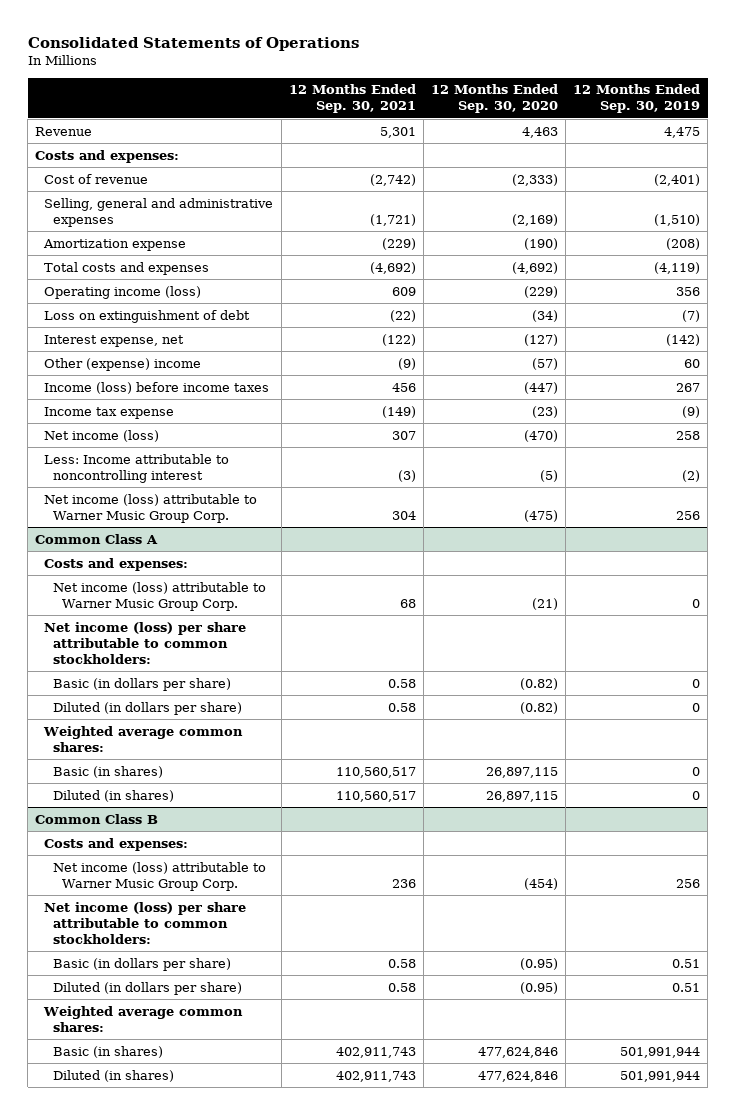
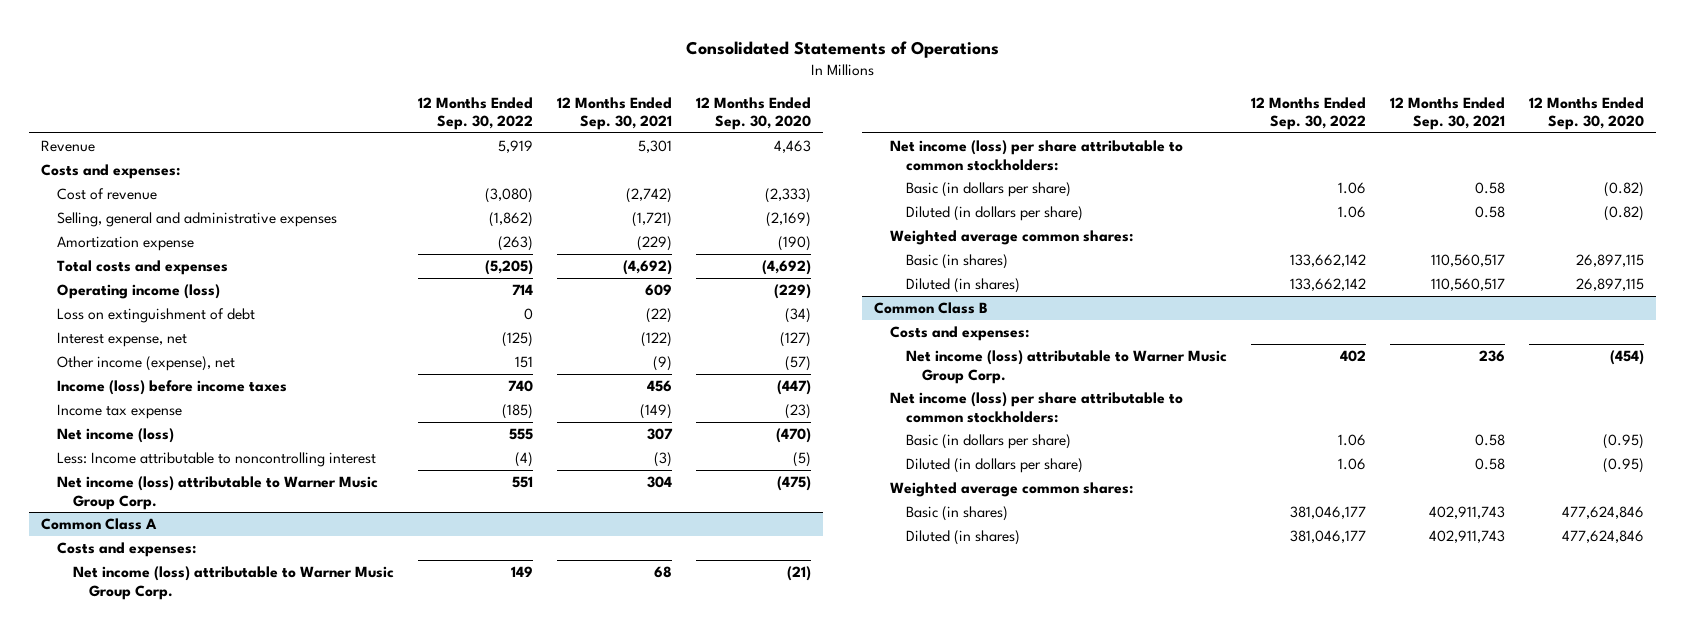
- | 12 Months Ended Sep. 30, 2021 | 12 Months Ended Sep. 30, 2020 | 12 Months Ended Sep. 30, 2019
+ | 12 Months Ended Sep. 30, 2022 | 12 Months Ended Sep. 30, 2021 | 12 Months Ended Sep. 30, 2020
- Other (expense) income | (9) | (57) | 60
+ Other income (expense), net | 151 | (9) | (57)

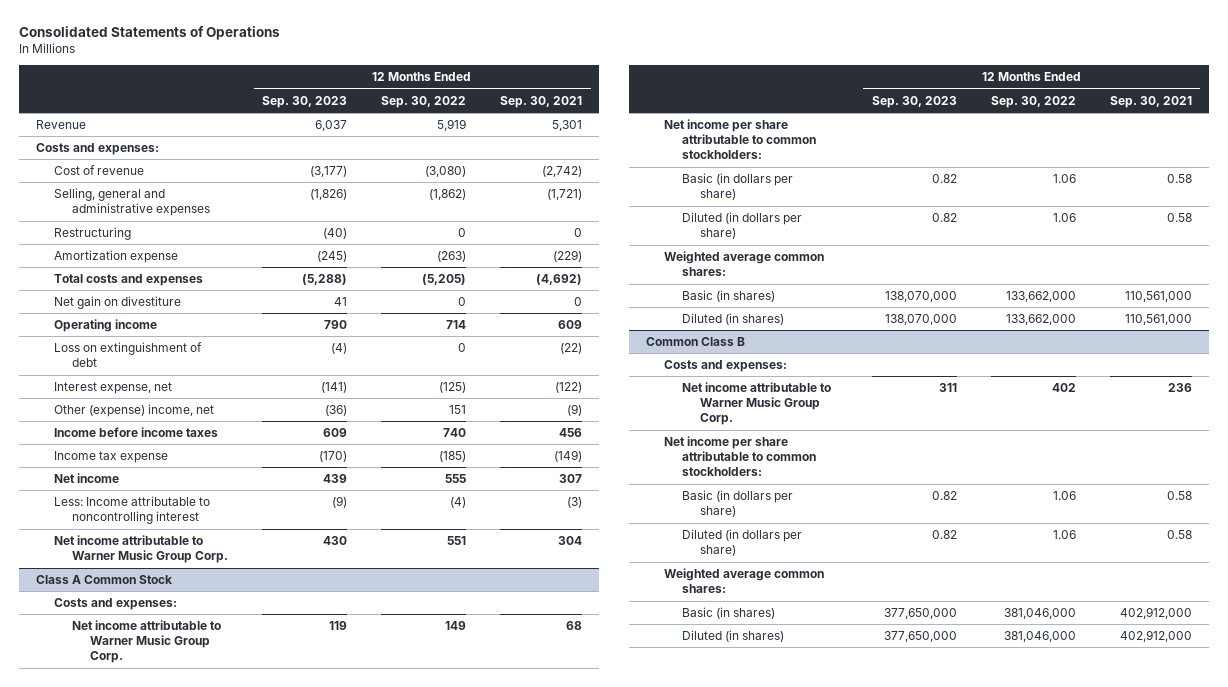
- | 12 Months Ended Sep. 30, 2022 | 12 Months Ended Sep. 30, 2021 | 12 Months Ended Sep. 30, 2020
+ | 12 Months Ended Sep. 30, 2023 | 12 Months Ended Sep. 30, 2022 | 12 Months Ended Sep. 30, 2021
+ Restructuring | (40) | 0 | 0
- Operating income (loss) | 714 | 609 | (229)
+ Net gain on divestiture | 41 | 0 | 0
+ Operating income | 790 | 714 | 609
- Other income (expense), net | 151 | (9) | (57)
- Income (loss) before income taxes | 740 | 456 | (447)
+ Other (expense) income, net | (36) | 151 | (9)
+ Income before income taxes | 609 | 740 | 456
- Net income (loss) | 555 | 307 | (470)
+ Net income | 439 | 555 | 307
- Net income (loss) attributable to Warner Music Group Corp. | 551 | 304 | (475)
- Common Class A
+ Net income attributable to Warner Music Group Corp. | 430 | 551 | 304
+ Class A Common Stock
- Net income (loss) attributable to Warner Music Group Corp. | 149 | 68 | (21)
- Net income (loss) per share attributable to common stockholders:
+ Net income attributable to Warner Music Group Corp. | 119 | 149 | 68
+ Net income per share attributable to common stockholders:
- Basic (in shares) | 133,662,142 | 110,560,517 | 26,897,115
- Diluted (in shares) | 133,662,142 | 110,560,517 | 26,897,115
+ Basic (in shares) | 138,070,000 | 133,662,000 | 110,561,000
+ Diluted (in shares) | 138,070,000 | 133,662,000 | 110,561,000
@ Common Class B
- Net income (loss) attributable to Warner Music Group Corp. | 402 | 236 | (454)
- Net income (loss) per share attributable to common stockholders:
+ Net income attributable to Warner Music Group Corp. | 311 | 402 | 236
+ Net income per share attributable to common stockholders:
- Basic (in shares) | 381,046,177 | 402,911,743 | 477,624,846
- Diluted (in shares) | 381,046,177 | 402,911,743 | 477,624,846
+ Basic (in shares) | 377,650,000 | 381,046,000 | 402,912,000
+ Diluted (in shares) | 377,650,000 | 381,046,000 | 402,912,000

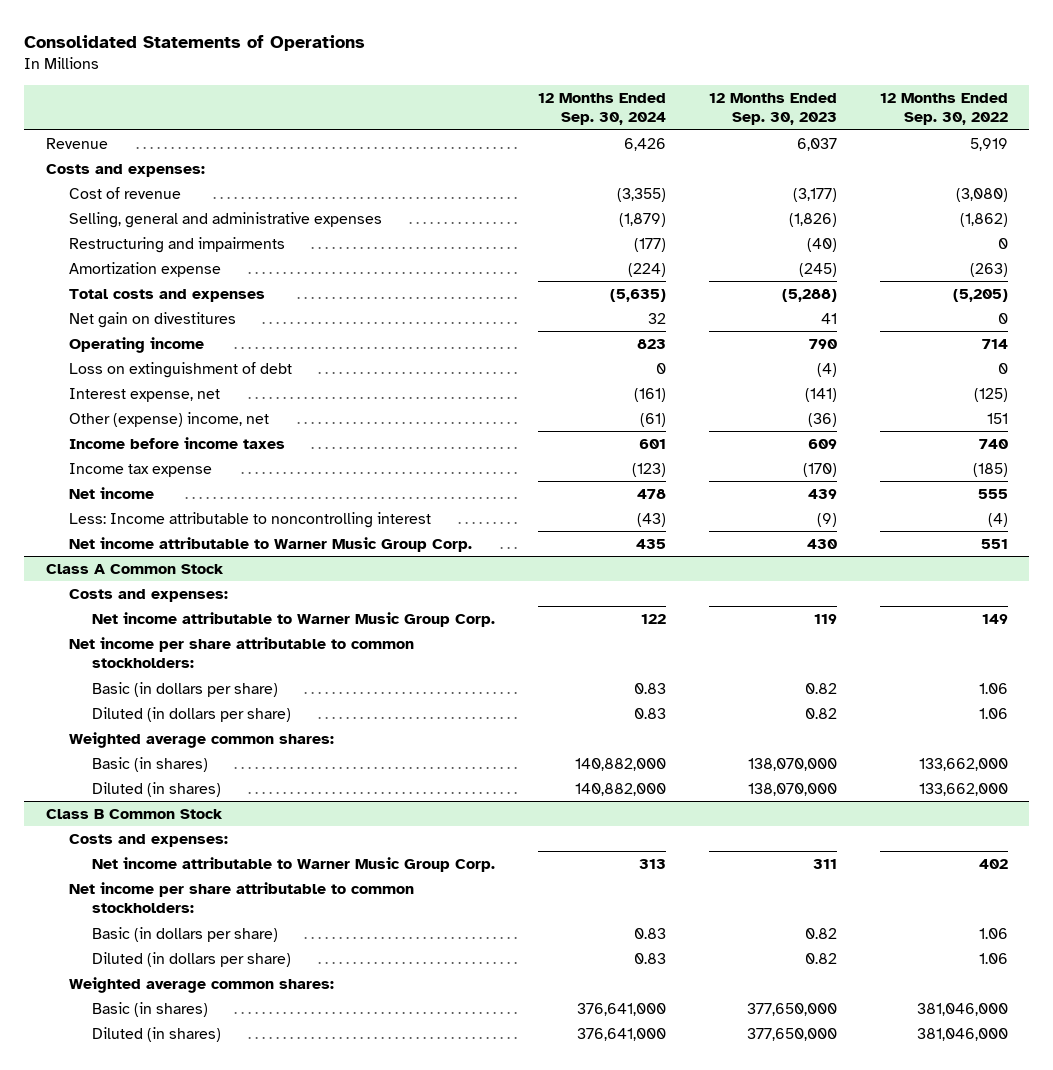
- | 12 Months Ended Sep. 30, 2023 | 12 Months Ended Sep. 30, 2022 | 12 Months Ended Sep. 30, 2021
+ | 12 Months Ended Sep. 30, 2024 | 12 Months Ended Sep. 30, 2023 | 12 Months Ended Sep. 30, 2022
- Restructuring | (40) | 0 | 0
+ Restructuring and impairments | (177) | (40) | 0
- Net gain on divestiture | 41 | 0 | 0
+ Net gain on divestitures | 32 | 41 | 0
- Common Class B
+ Class B Common Stock

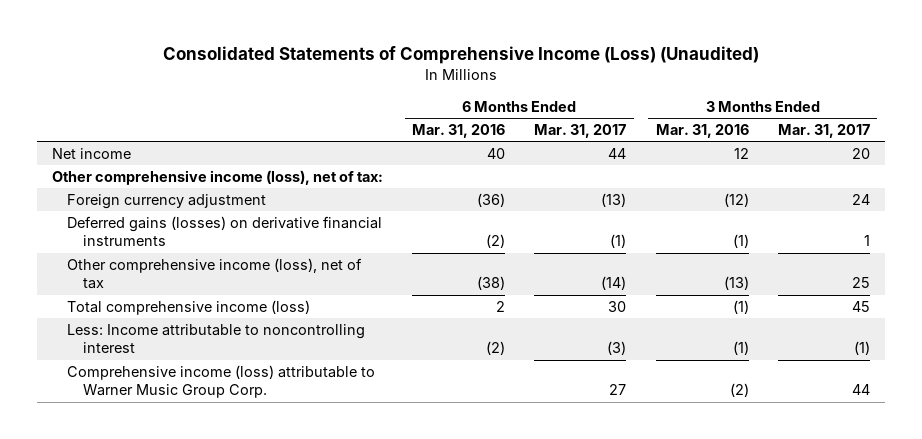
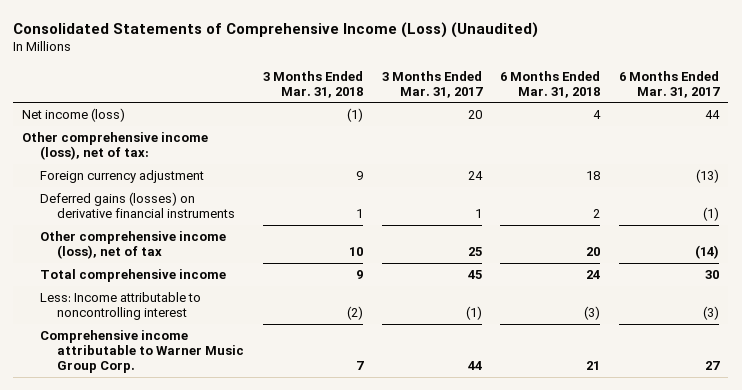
- | 6 Months Ended Mar. 31, 2016 | 6 Months Ended Mar. 31, 2017 | 3 Months Ended Mar. 31, 2016 | 3 Months Ended Mar. 31, 2017
+ | 3 Months Ended Mar. 31, 2018 | 3 Months Ended Mar. 31, 2017 | 6 Months Ended Mar. 31, 2018 | 6 Months Ended Mar. 31, 2017
- Net income | 40 | 44 | 12 | 20
+ Net income (loss) | (1) | 20 | 4 | 44
- Total comprehensive income (loss) | 2 | 30 | (1) | 45
+ Total comprehensive income | 9 | 45 | 24 | 30
- Comprehensive income (loss) attributable to Warner Music Group Corp. | | 27 | (2) | 44
+ Comprehensive income attributable to Warner Music Group Corp. | 7 | 44 | 21 | 27

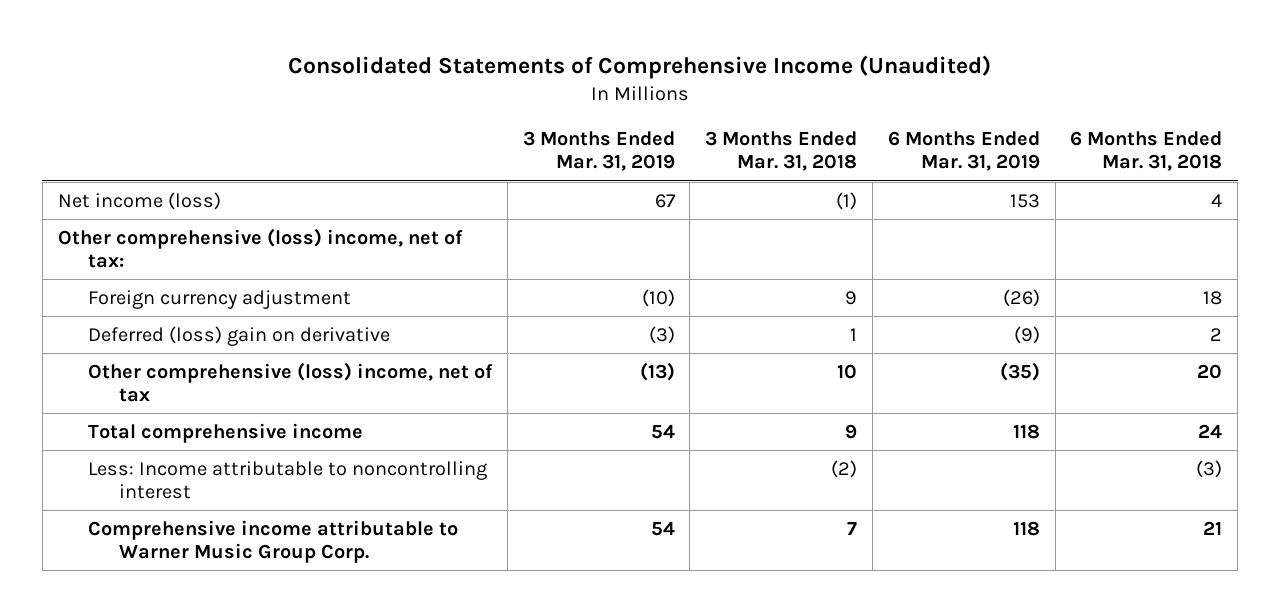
- Consolidated Statements of Comprehensive Income (Loss) (Unaudited)
+ Consolidated Statements of Comprehensive Income (Unaudited)
- | 3 Months Ended Mar. 31, 2018 | 3 Months Ended Mar. 31, 2017 | 6 Months Ended Mar. 31, 2018 | 6 Months Ended Mar. 31, 2017
+ | 3 Months Ended Mar. 31, 2019 | 3 Months Ended Mar. 31, 2018 | 6 Months Ended Mar. 31, 2019 | 6 Months Ended Mar. 31, 2018
- Other comprehensive income (loss), net of tax:
+ Other comprehensive (loss) income, net of tax:
- Deferred gains (losses) on derivative financial instruments | 1 | 1 | 2 | (1)
- Other comprehensive income (loss), net of tax | 10 | 25 | 20 | (14)
+ Deferred (loss) gain on derivative | (3) | 1 | (9) | 2
+ Other comprehensive (loss) income, net of tax | (13) | 10 | (35) | 20

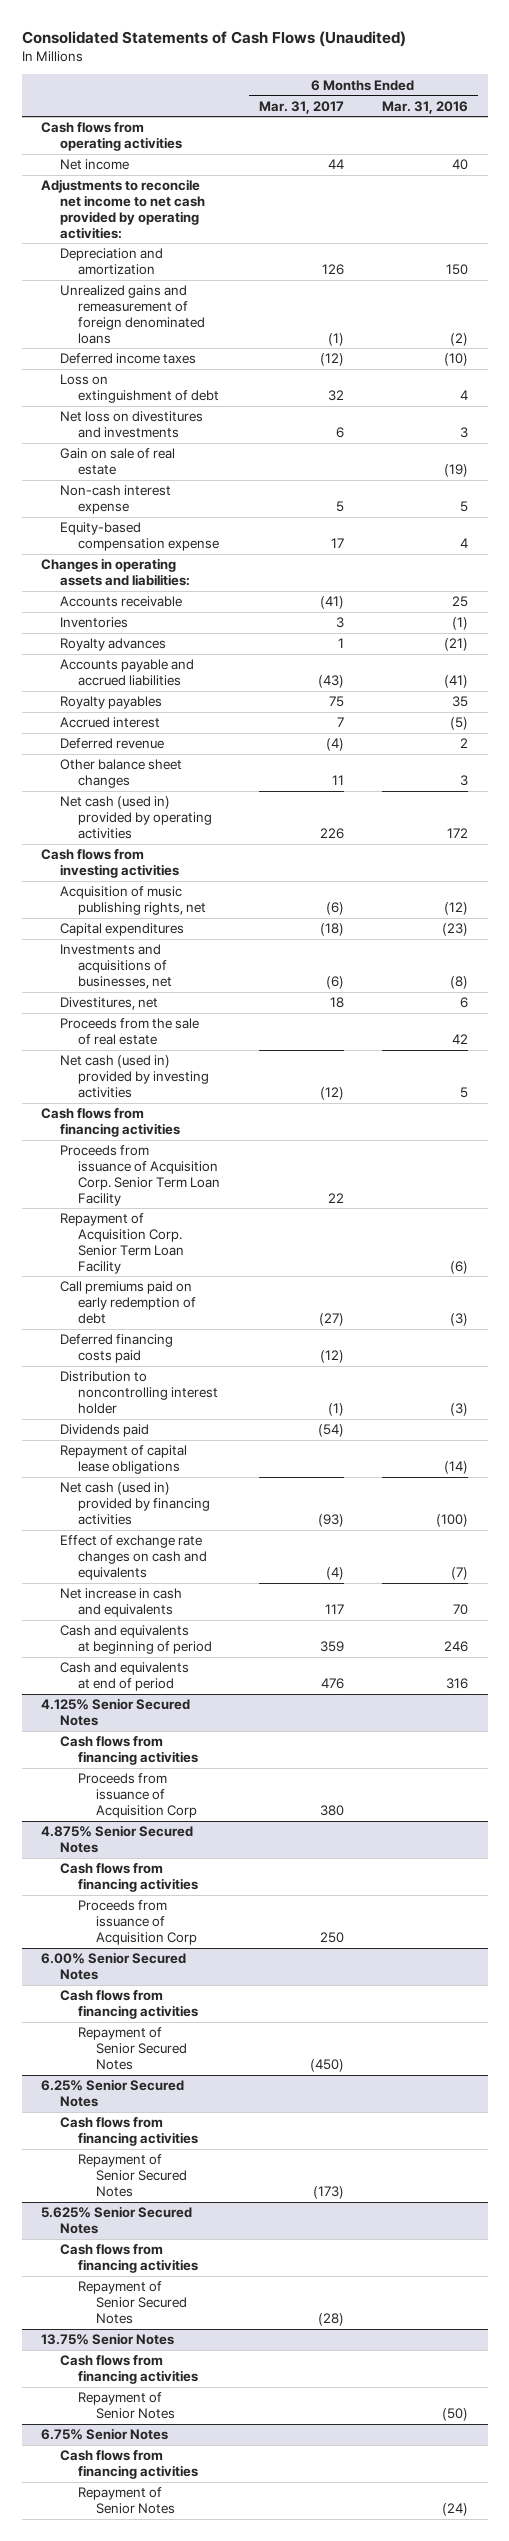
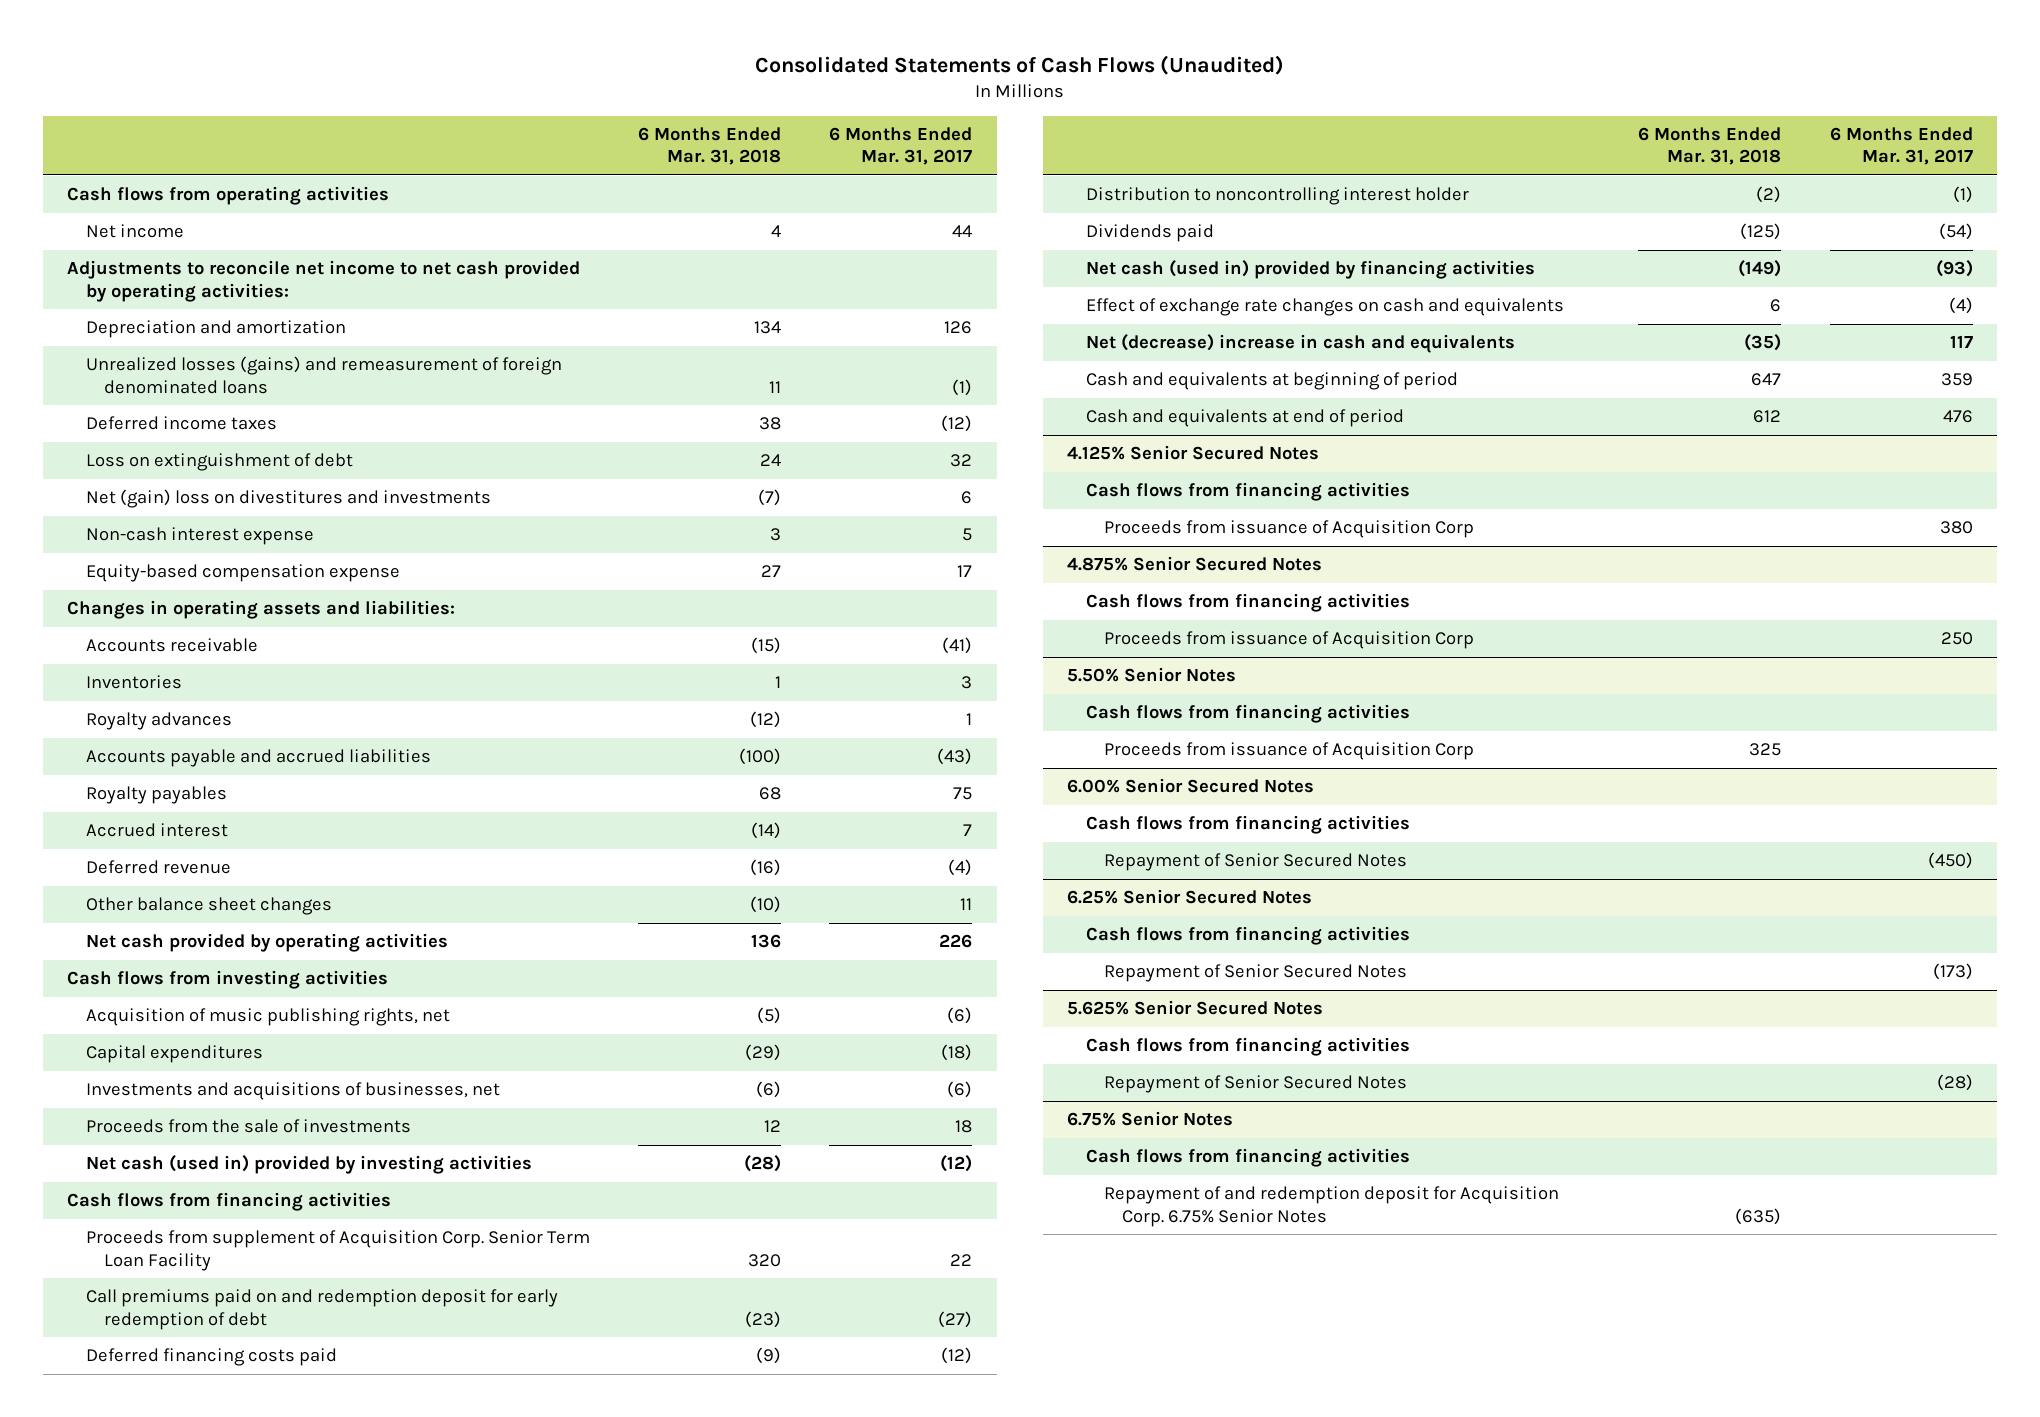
- | 6 Months Ended Mar. 31, 2017 | 6 Months Ended Mar. 31, 2016
+ | 6 Months Ended Mar. 31, 2018 | 6 Months Ended Mar. 31, 2017
- Unrealized gains and remeasurement of foreign denominated loans | (1) | (2)
+ Unrealized losses (gains) and remeasurement of foreign denominated loans | 11 | (1)
- Net loss on divestitures and investments | 6 | 3
- Gain on sale of real estate | | (19)
+ Net (gain) loss on divestitures and investments | (7) | 6
- Net cash (used in) provided by operating activities | 226 | 172
+ Net cash provided by operating activities | 136 | 226
- Divestitures, net | 18 | 6
- Proceeds from the sale of real estate | | 42
+ Proceeds from the sale of investments | 12 | 18
- Proceeds from issuance of Acquisition Corp. Senior Term Loan Facility | 22 |
- Repayment of Acquisition Corp. Senior Term Loan Facility | | (6)
- Call premiums paid on early redemption of debt | (27) | (3)
+ Proceeds from supplement of Acquisition Corp. Senior Term Loan Facility | 320 | 22
+ Call premiums paid on and redemption deposit for early redemption of debt | (23) | (27)
- Repayment of capital lease obligations | | (14)
- Net increase in cash and equivalents | 117 | 70
+ Net (decrease) increase in cash and equivalents | (35) | 117
+ 5.50% Senior Notes
+ Cash flows from financing activities
+ Proceeds from issuance of Acquisition Corp | 325 |
- 13.75% Senior Notes
- Cash flows from financing activities
- Repayment of Senior Notes | | (50)
@ 6.75% Senior Notes
- Repayment of Senior Notes | | (24)
+ Repayment of and redemption deposit for Acquisition Corp. 6.75% Senior Notes | (635) |

